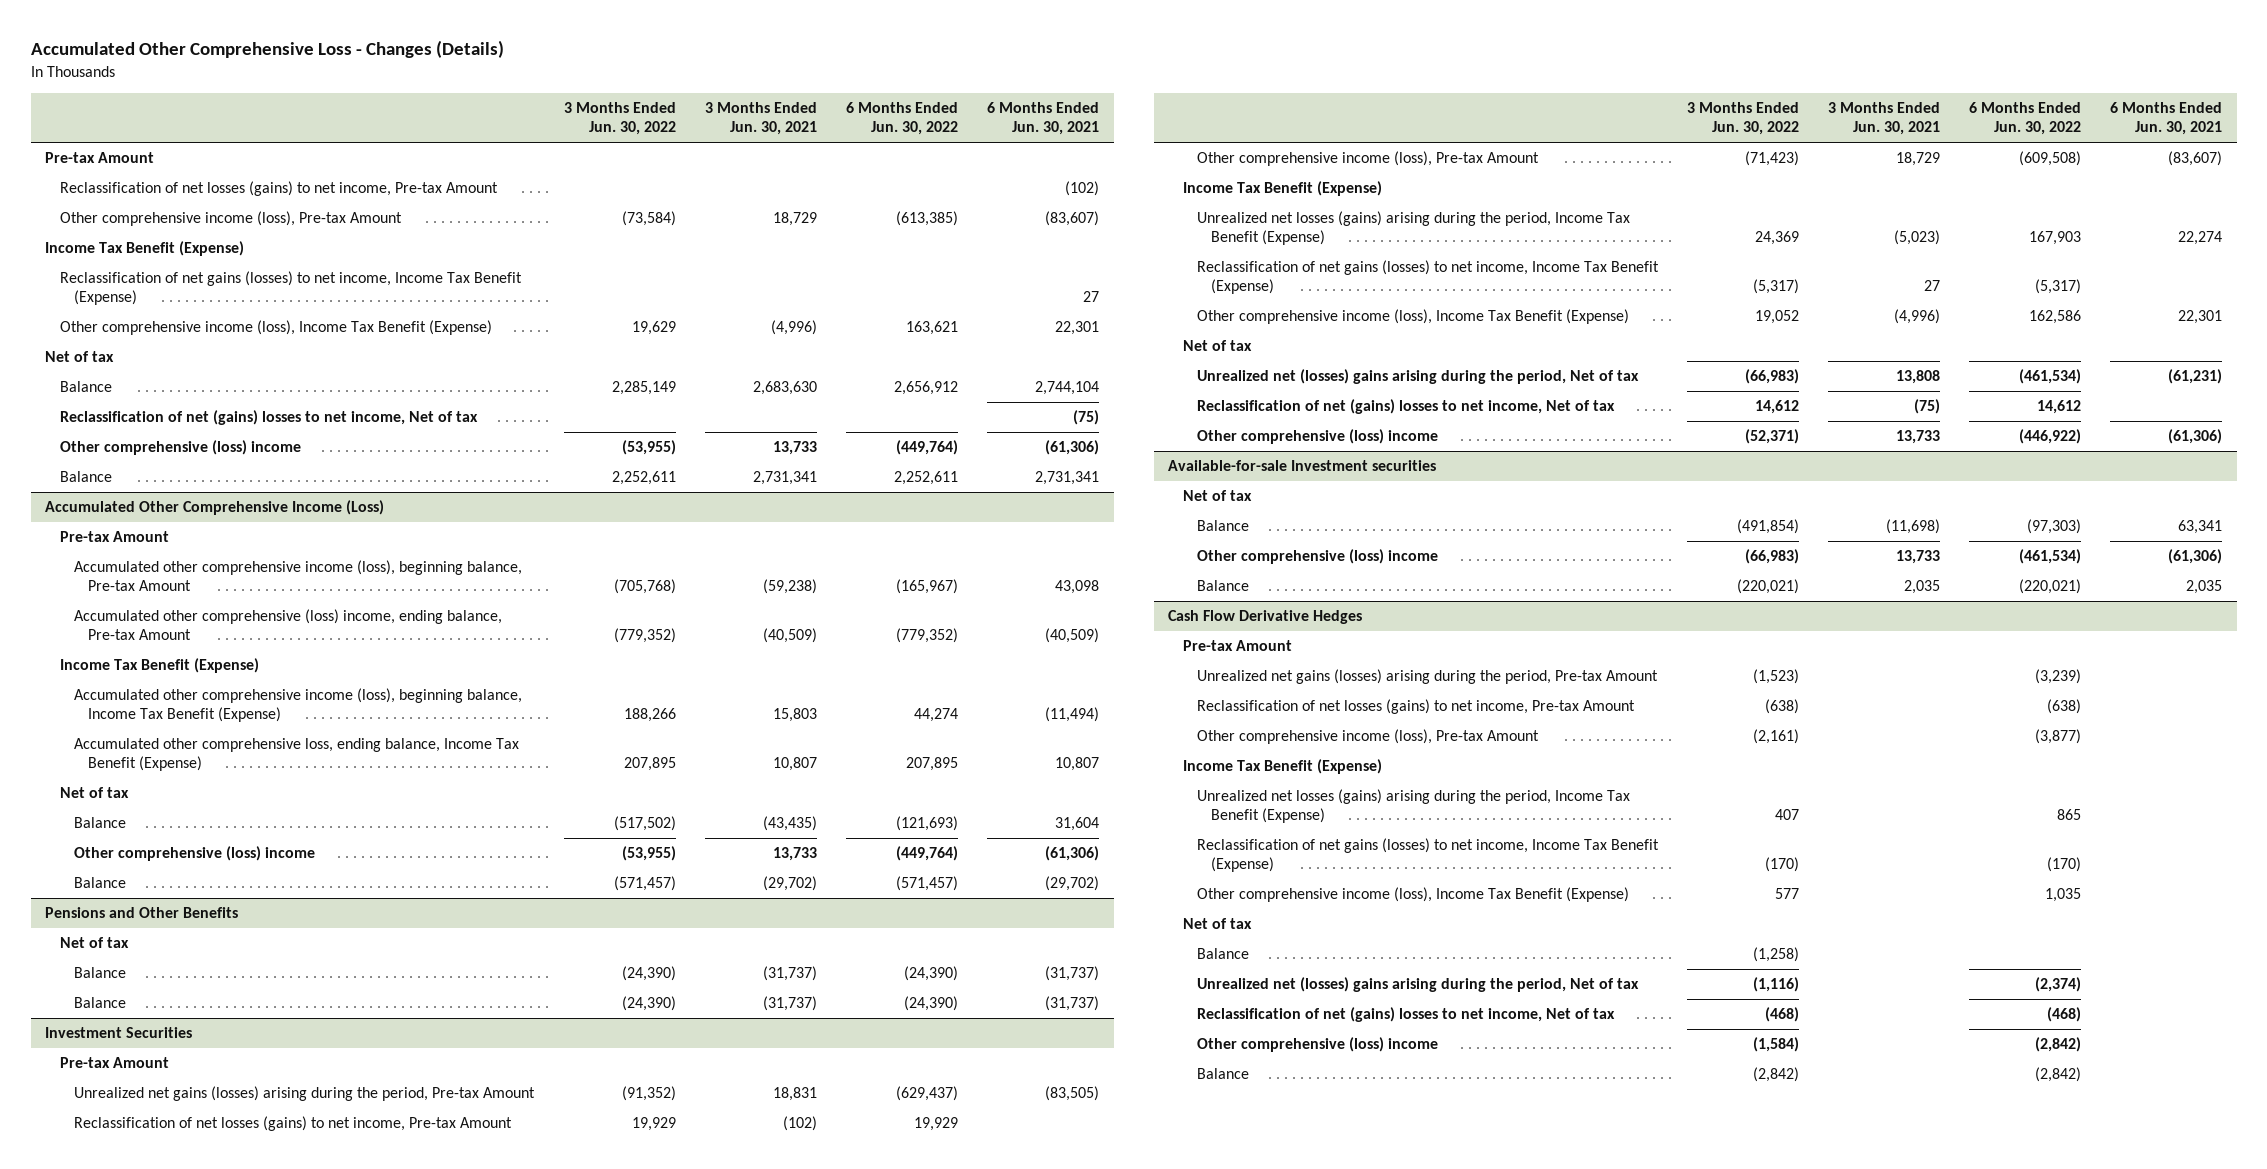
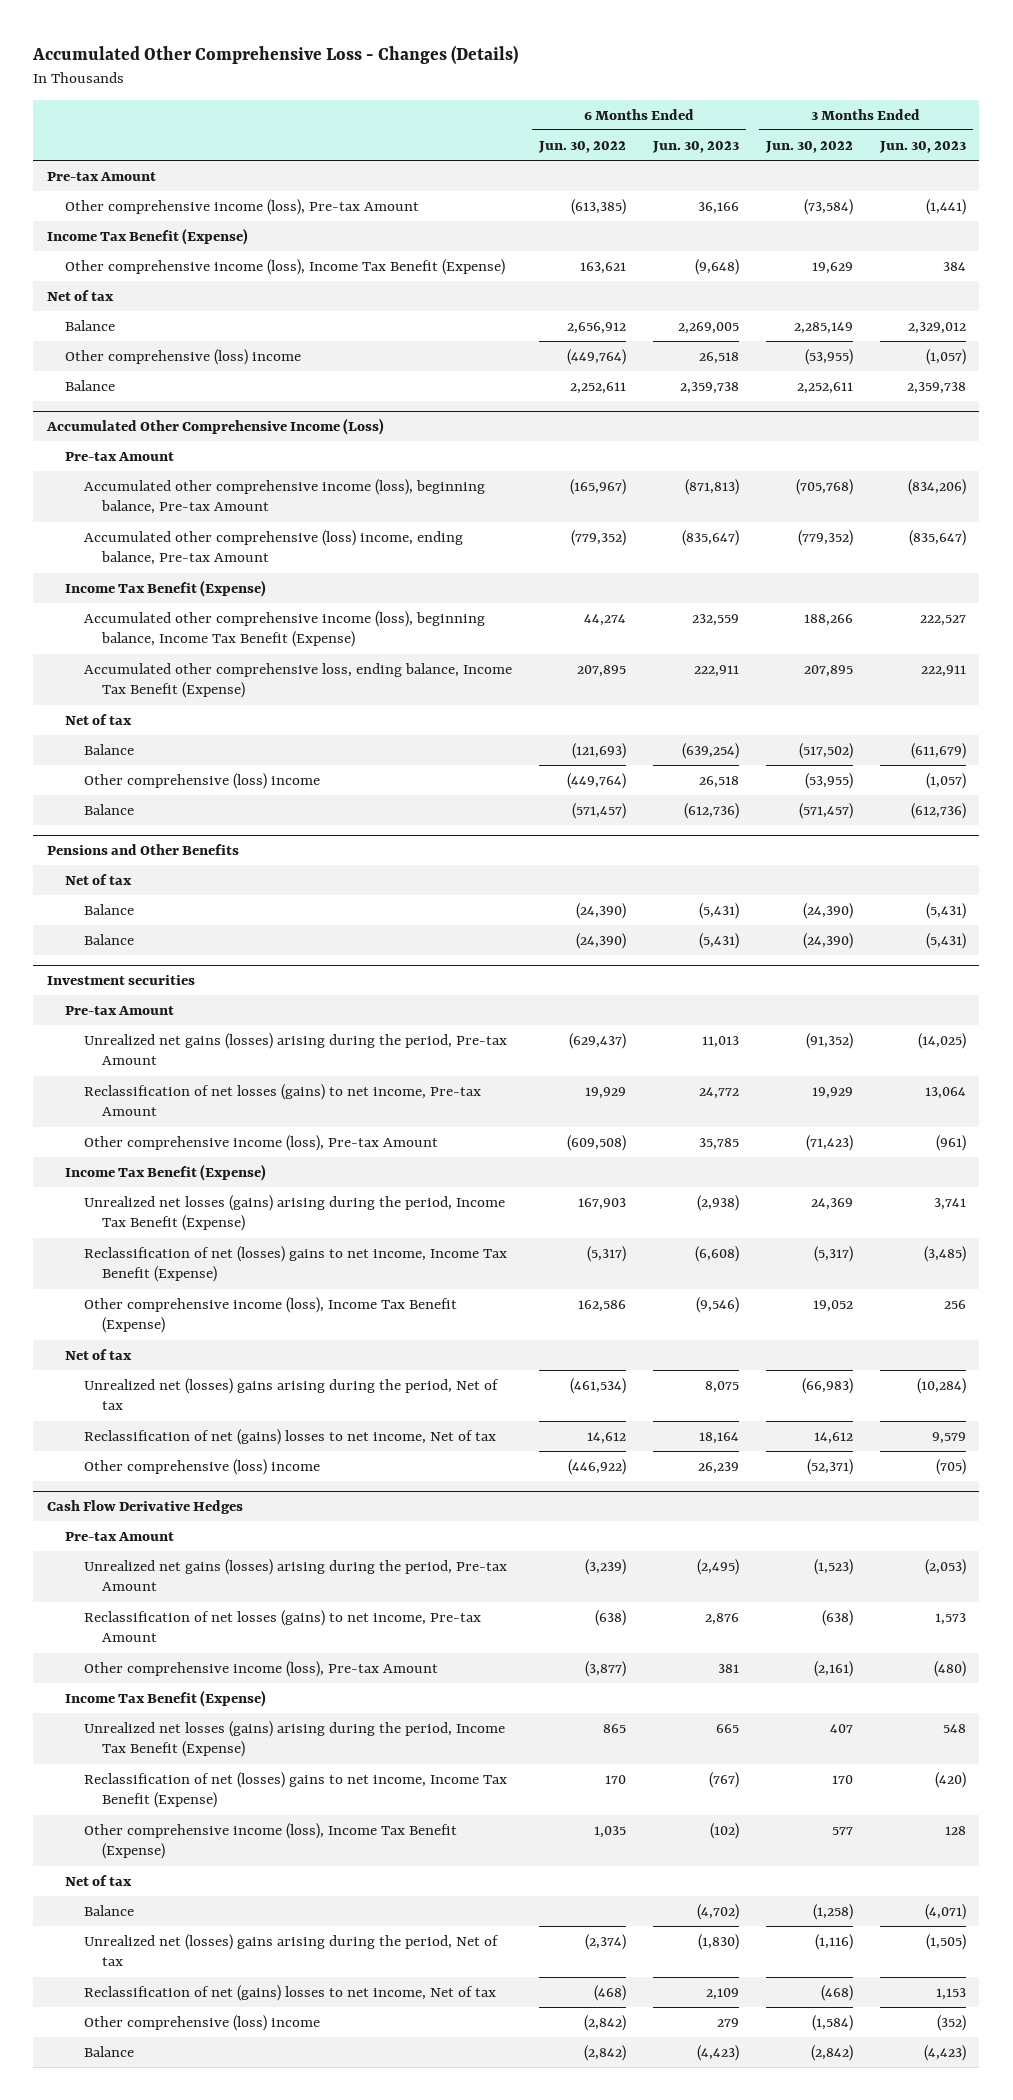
- | 3 Months Ended Jun. 30, 2022 | 3 Months Ended Jun. 30, 2021 | 6 Months Ended Jun. 30, 2022 | 6 Months Ended Jun. 30, 2021
+ | 6 Months Ended Jun. 30, 2022 | 6 Months Ended Jun. 30, 2023 | 3 Months Ended Jun. 30, 2022 | 3 Months Ended Jun. 30, 2023
- Reclassification of net losses (gains) to net income, Pre-tax Amount | | | | (102)
- Reclassification of net gains (losses) to net income, Income Tax Benefit (Expense) | | | | 27
- Reclassification of net (gains) losses to net income, Net of tax | | | | (75)
- Investment Securities
+ Investment securities
- Reclassification of net gains (losses) to net income, Income Tax Benefit (Expense) | (5,317) | 27 | (5,317) |
+ Reclassification of net (losses) gains to net income, Income Tax Benefit (Expense) | (5,317) | (6,608) | (5,317) | (3,485)
- Available-for-sale Investment securities
- Net of tax
- Balance | (491,854) | (11,698) | (97,303) | 63,341
- Other comprehensive (loss) income | (66,983) | 13,733 | (461,534) | (61,306)
- Balance | (220,021) | 2,035 | (220,021) | 2,035
@ Cash Flow Derivative Hedges
- Reclassification of net gains (losses) to net income, Income Tax Benefit (Expense) | (170) | | (170) |
+ Reclassification of net (losses) gains to net income, Income Tax Benefit (Expense) | 170 | (767) | 170 | (420)

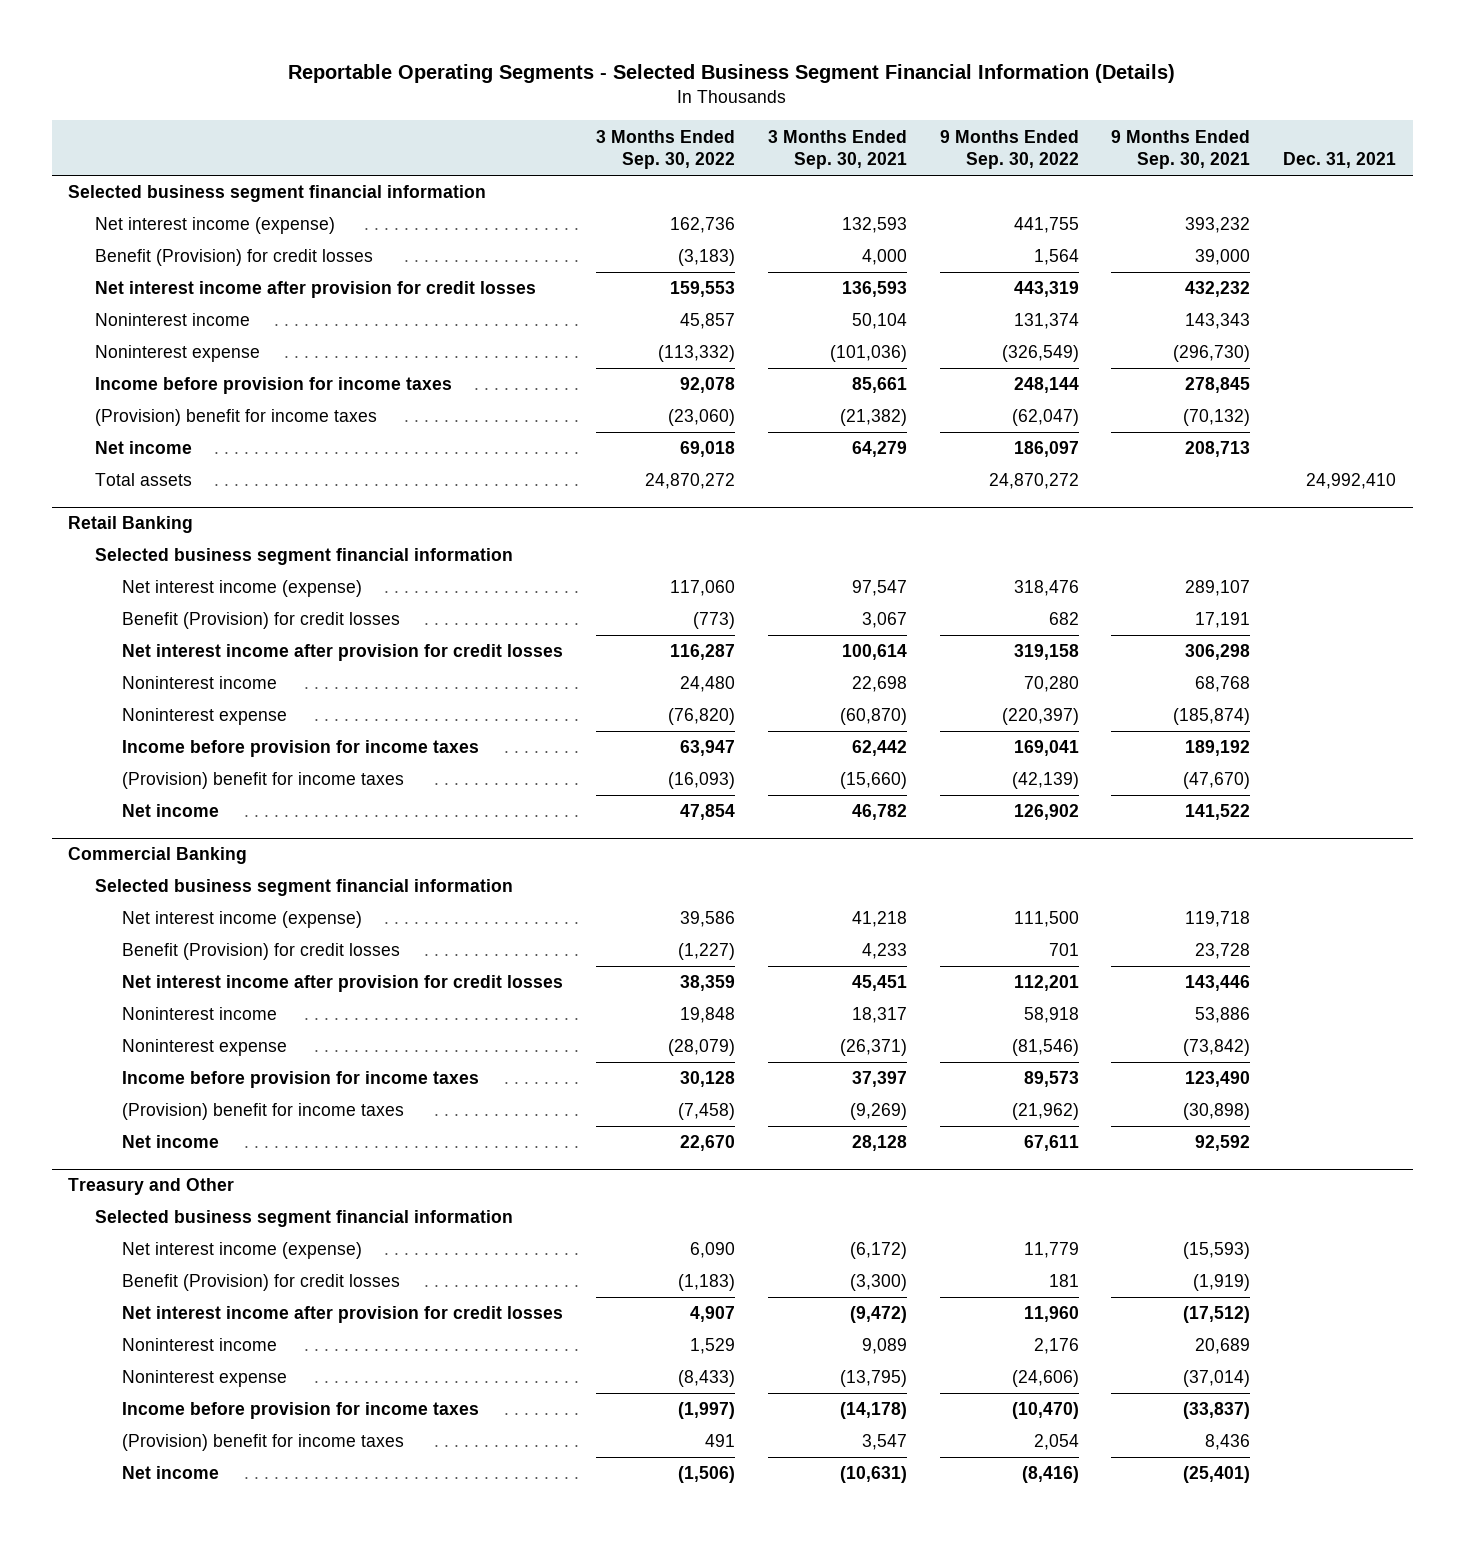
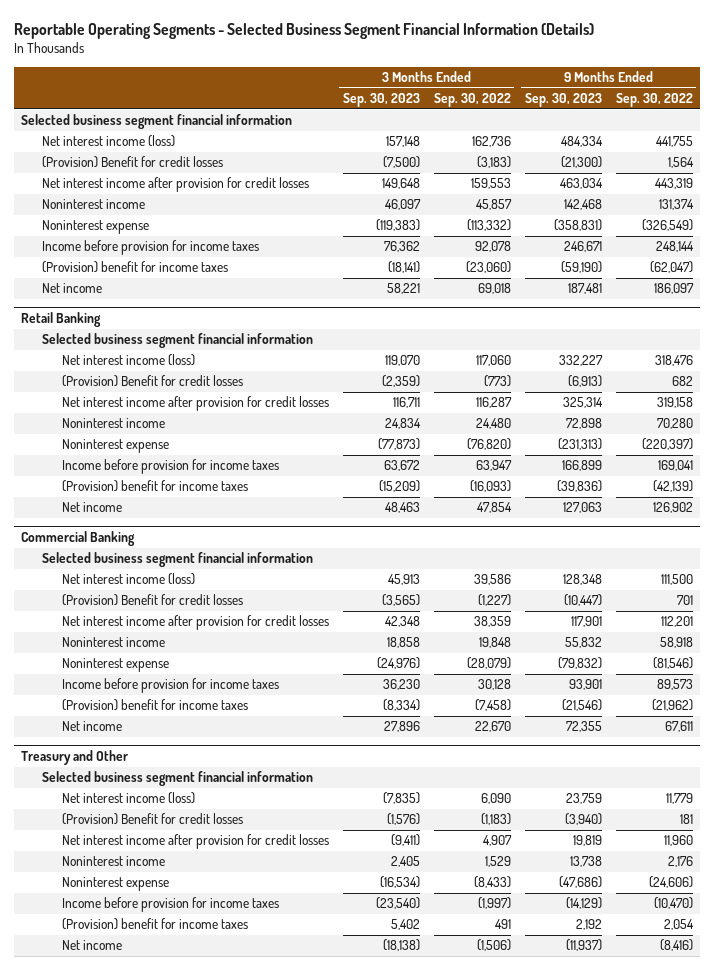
- | 3 Months Ended Sep. 30, 2022 | 3 Months Ended Sep. 30, 2021 | 9 Months Ended Sep. 30, 2022 | 9 Months Ended Sep. 30, 2021 | Dec. 31, 2021
+ | 3 Months Ended Sep. 30, 2023 | 3 Months Ended Sep. 30, 2022 | 9 Months Ended Sep. 30, 2023 | 9 Months Ended Sep. 30, 2022
- Net interest income (expense) | 162,736 | 132,593 | 441,755 | 393,232 |
- Benefit (Provision) for credit losses | (3,183) | 4,000 | 1,564 | 39,000 |
+ Net interest income (loss) | 157,148 | 162,736 | 484,334 | 441,755
+ (Provision) Benefit for credit losses | (7,500) | (3,183) | (21,300) | 1,564
- Total assets | 24,870,272 | | 24,870,272 | | 24,992,410
@ Retail Banking
- Net interest income (expense) | 117,060 | 97,547 | 318,476 | 289,107 |
- Benefit (Provision) for credit losses | (773) | 3,067 | 682 | 17,191 |
+ Net interest income (loss) | 119,070 | 117,060 | 332,227 | 318,476
+ (Provision) Benefit for credit losses | (2,359) | (773) | (6,913) | 682
@ Commercial Banking
- Net interest income (expense) | 39,586 | 41,218 | 111,500 | 119,718 |
- Benefit (Provision) for credit losses | (1,227) | 4,233 | 701 | 23,728 |
+ Net interest income (loss) | 45,913 | 39,586 | 128,348 | 111,500
+ (Provision) Benefit for credit losses | (3,565) | (1,227) | (10,447) | 701
@ Treasury and Other
- Net interest income (expense) | 6,090 | (6,172) | 11,779 | (15,593) |
- Benefit (Provision) for credit losses | (1,183) | (3,300) | 181 | (1,919) |
+ Net interest income (loss) | (7,835) | 6,090 | 23,759 | 11,779
+ (Provision) Benefit for credit losses | (1,576) | (1,183) | (3,940) | 181

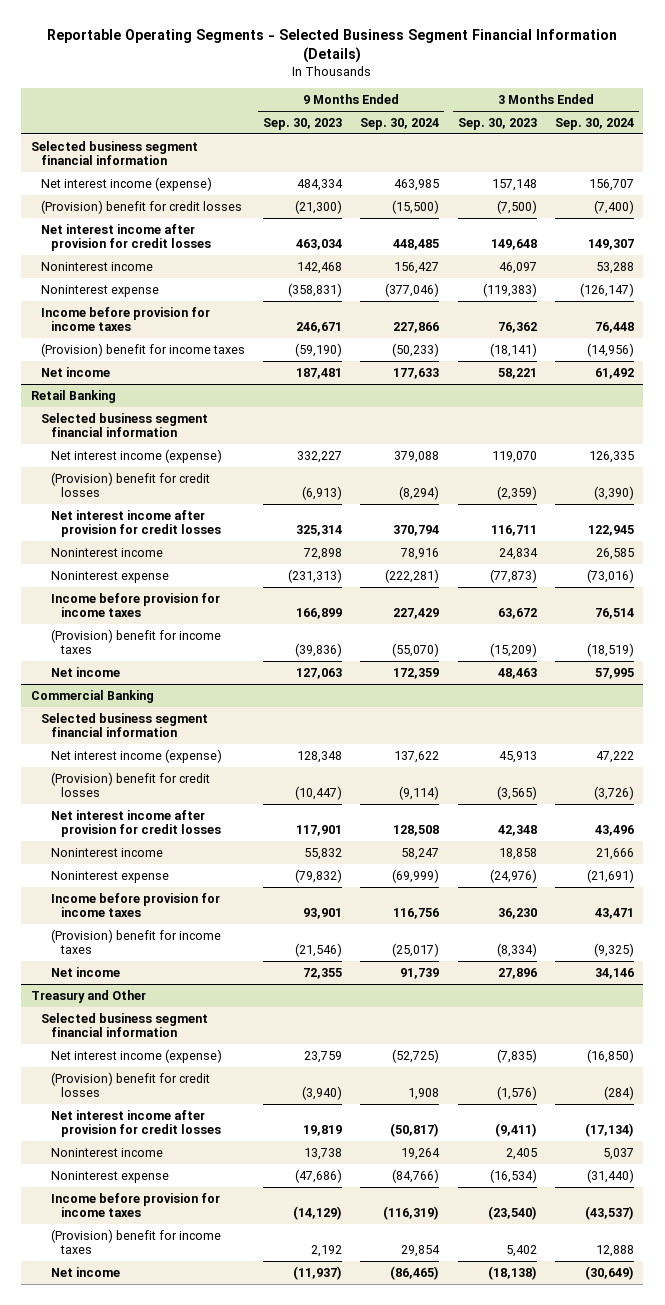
- | 3 Months Ended Sep. 30, 2023 | 3 Months Ended Sep. 30, 2022 | 9 Months Ended Sep. 30, 2023 | 9 Months Ended Sep. 30, 2022
+ | 9 Months Ended Sep. 30, 2023 | 9 Months Ended Sep. 30, 2024 | 3 Months Ended Sep. 30, 2023 | 3 Months Ended Sep. 30, 2024
- Net interest income (loss) | 157,148 | 162,736 | 484,334 | 441,755
- (Provision) Benefit for credit losses | (7,500) | (3,183) | (21,300) | 1,564
+ Net interest income (expense) | 484,334 | 463,985 | 157,148 | 156,707
+ (Provision) benefit for credit losses | (21,300) | (15,500) | (7,500) | (7,400)
@ Retail Banking
- Net interest income (loss) | 119,070 | 117,060 | 332,227 | 318,476
- (Provision) Benefit for credit losses | (2,359) | (773) | (6,913) | 682
+ Net interest income (expense) | 332,227 | 379,088 | 119,070 | 126,335
+ (Provision) benefit for credit losses | (6,913) | (8,294) | (2,359) | (3,390)
@ Commercial Banking
- Net interest income (loss) | 45,913 | 39,586 | 128,348 | 111,500
- (Provision) Benefit for credit losses | (3,565) | (1,227) | (10,447) | 701
+ Net interest income (expense) | 128,348 | 137,622 | 45,913 | 47,222
+ (Provision) benefit for credit losses | (10,447) | (9,114) | (3,565) | (3,726)
@ Treasury and Other
- Net interest income (loss) | (7,835) | 6,090 | 23,759 | 11,779
- (Provision) Benefit for credit losses | (1,576) | (1,183) | (3,940) | 181
+ Net interest income (expense) | 23,759 | (52,725) | (7,835) | (16,850)
+ (Provision) benefit for credit losses | (3,940) | 1,908 | (1,576) | (284)

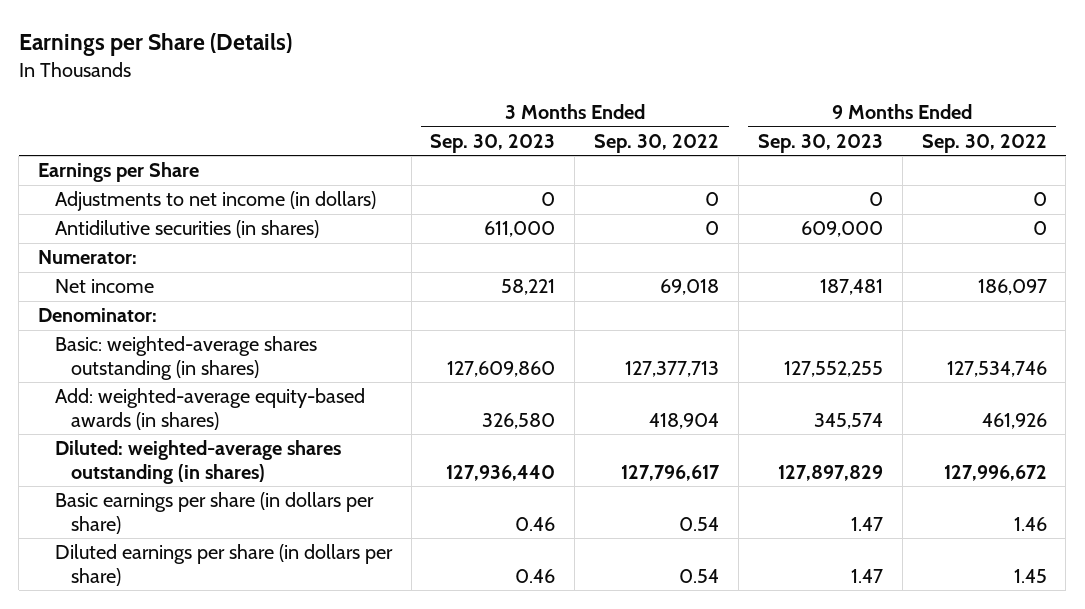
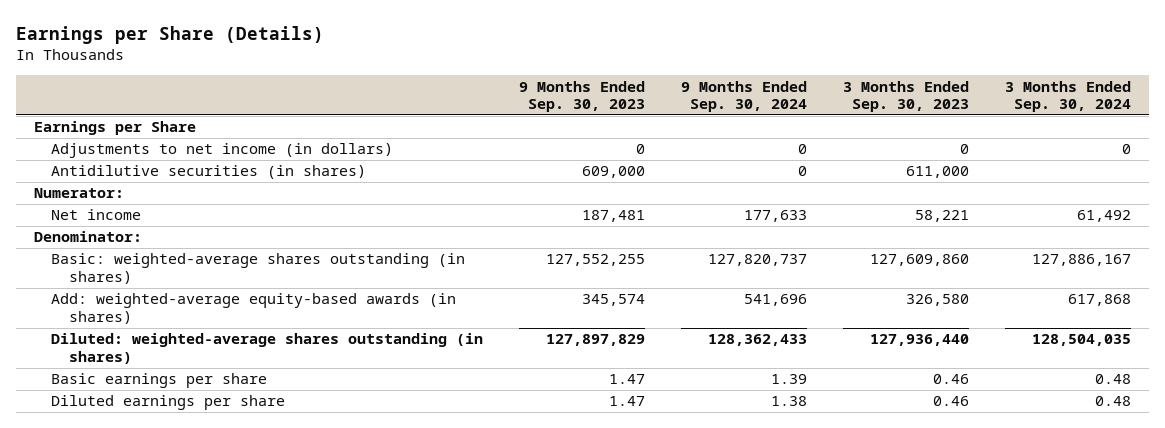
- | 3 Months Ended Sep. 30, 2023 | 3 Months Ended Sep. 30, 2022 | 9 Months Ended Sep. 30, 2023 | 9 Months Ended Sep. 30, 2022
+ | 9 Months Ended Sep. 30, 2023 | 9 Months Ended Sep. 30, 2024 | 3 Months Ended Sep. 30, 2023 | 3 Months Ended Sep. 30, 2024
- Basic earnings per share (in dollars per share) | 0.46 | 0.54 | 1.47 | 1.46
- Diluted earnings per share (in dollars per share) | 0.46 | 0.54 | 1.47 | 1.45
+ Basic earnings per share | 1.47 | 1.39 | 0.46 | 0.48
+ Diluted earnings per share | 1.47 | 1.38 | 0.46 | 0.48

